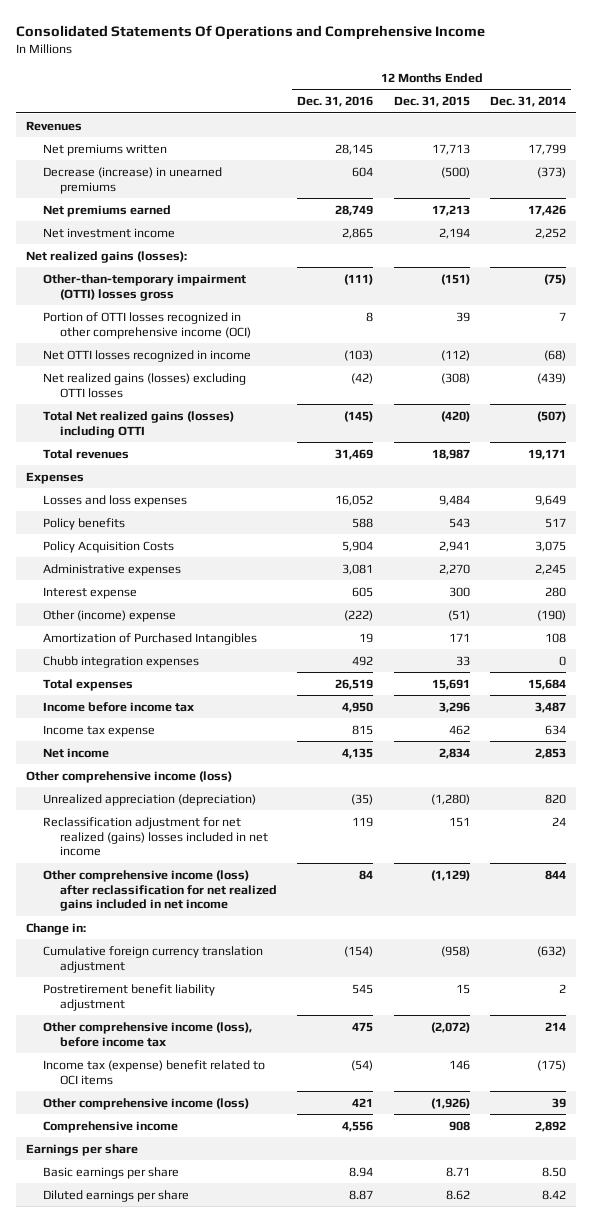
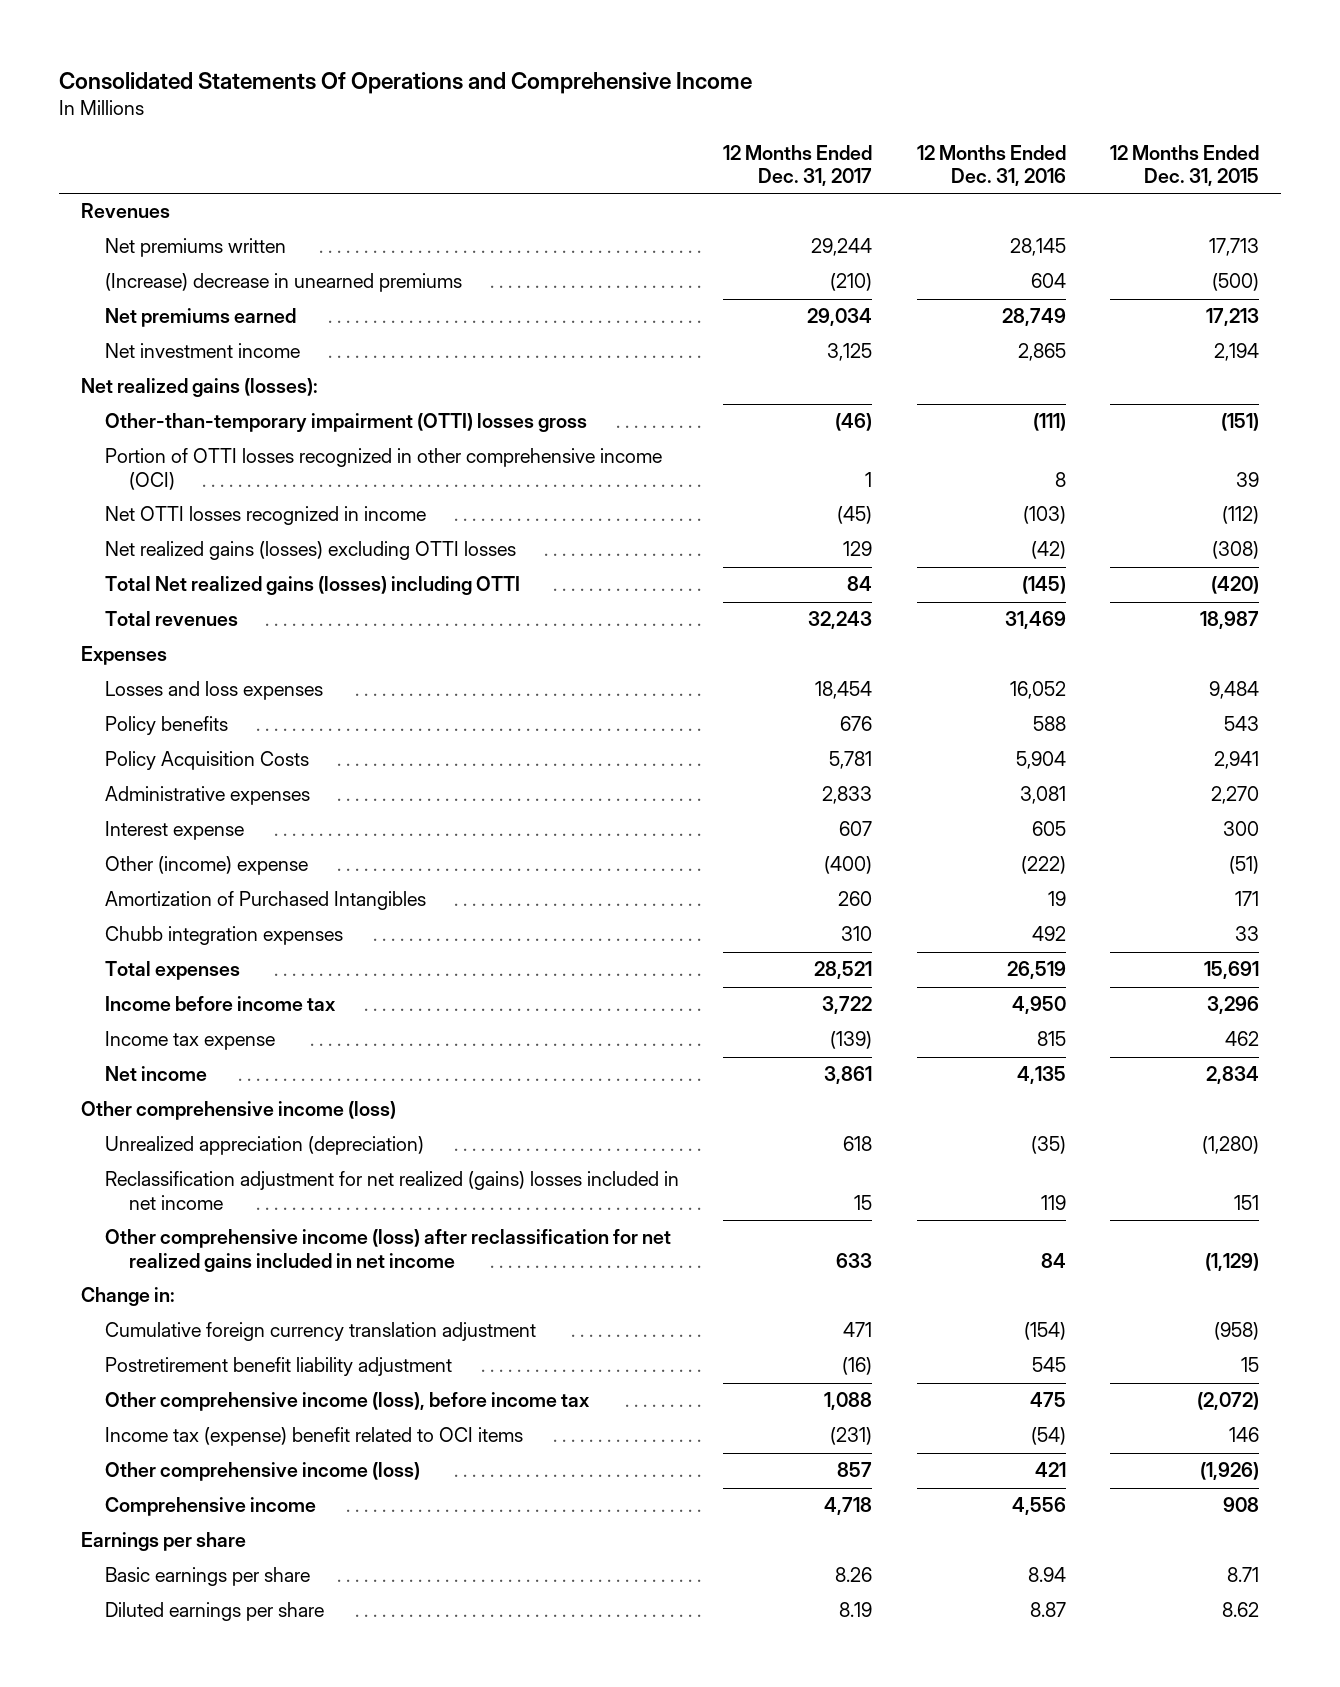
- | 12 Months Ended Dec. 31, 2016 | 12 Months Ended Dec. 31, 2015 | 12 Months Ended Dec. 31, 2014
+ | 12 Months Ended Dec. 31, 2017 | 12 Months Ended Dec. 31, 2016 | 12 Months Ended Dec. 31, 2015
- Decrease (increase) in unearned premiums | 604 | (500) | (373)
+ (Increase) decrease in unearned premiums | (210) | 604 | (500)

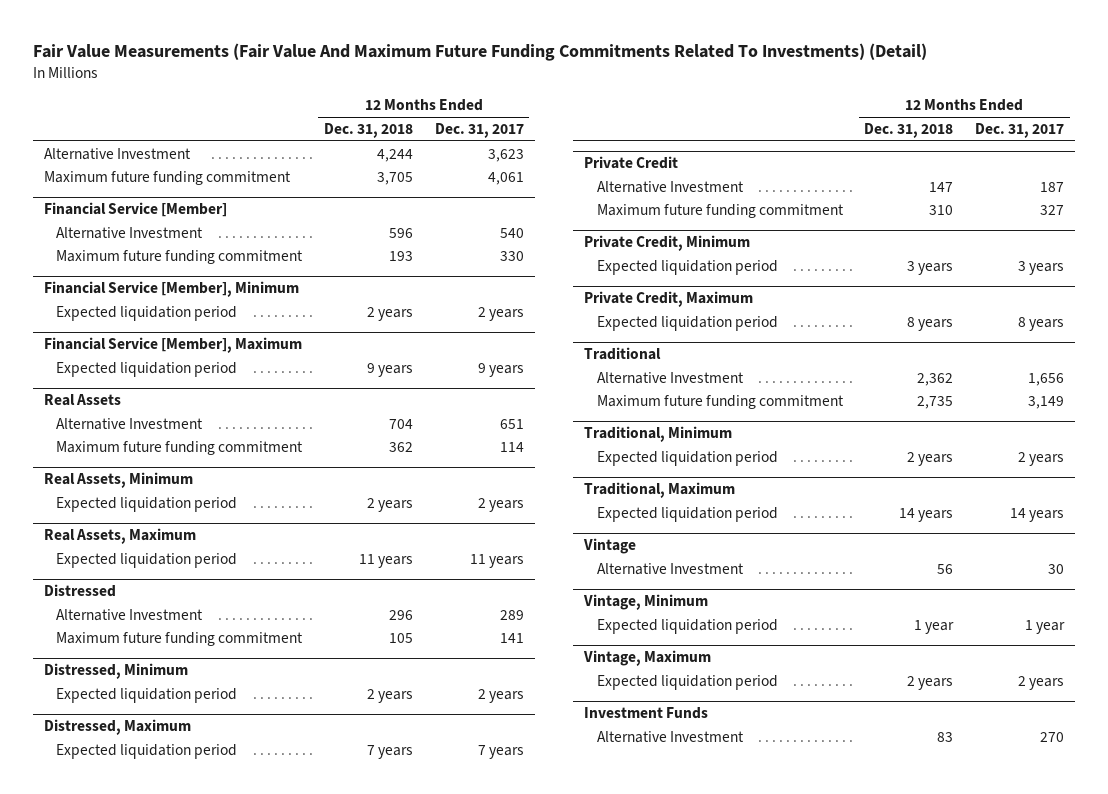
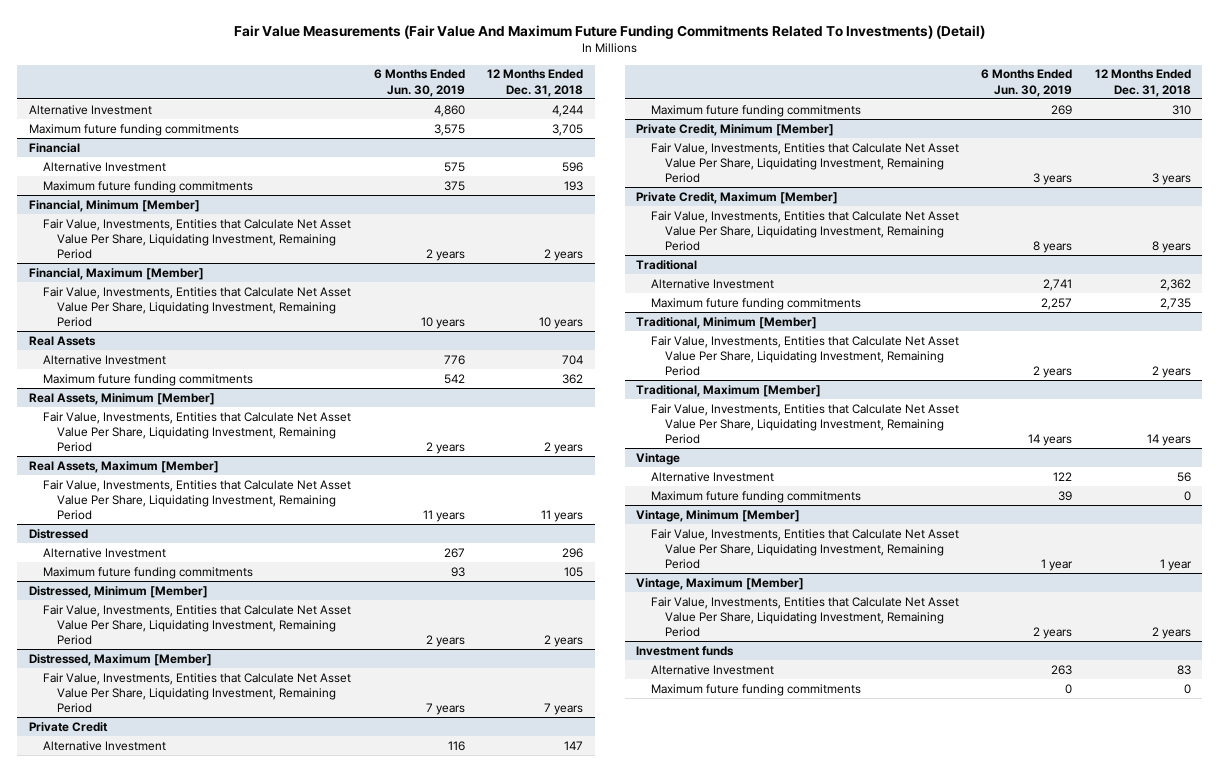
- | 12 Months Ended Dec. 31, 2018 | 12 Months Ended Dec. 31, 2017
+ | 6 Months Ended Jun. 30, 2019 | 12 Months Ended Dec. 31, 2018
- Maximum future funding commitment | 3,705 | 4,061
- Financial Service [Member]
+ Maximum future funding commitments | 3,575 | 3,705
+ Financial
- Maximum future funding commitment | 193 | 330
- Financial Service [Member], Minimum
- Expected liquidation period | 2 years | 2 years
- Financial Service [Member], Maximum
- Expected liquidation period | 9 years | 9 years
+ Maximum future funding commitments | 375 | 193
+ Financial, Minimum [Member]
+ Fair Value, Investments, Entities that Calculate Net Asset Value Per Share, Liquidating Investment, Remaining Period | 2 years | 2 years
+ Financial, Maximum [Member]
+ Fair Value, Investments, Entities that Calculate Net Asset Value Per Share, Liquidating Investment, Remaining Period | 10 years | 10 years
@ Real Assets
- Maximum future funding commitment | 362 | 114
- Real Assets, Minimum
- Expected liquidation period | 2 years | 2 years
- Real Assets, Maximum
- Expected liquidation period | 11 years | 11 years
@ Real Assets
+ Maximum future funding commitments | 542 | 362
+ Real Assets, Minimum [Member]
+ Fair Value, Investments, Entities that Calculate Net Asset Value Per Share, Liquidating Investment, Remaining Period | 2 years | 2 years
+ Real Assets, Maximum [Member]
+ Fair Value, Investments, Entities that Calculate Net Asset Value Per Share, Liquidating Investment, Remaining Period | 11 years | 11 years
@ Distressed
- Maximum future funding commitment | 105 | 141
- Distressed, Minimum
- Expected liquidation period | 2 years | 2 years
- Distressed, Maximum
- Expected liquidation period | 7 years | 7 years
@ Distressed
+ Maximum future funding commitments | 93 | 105
+ Distressed, Minimum [Member]
+ Fair Value, Investments, Entities that Calculate Net Asset Value Per Share, Liquidating Investment, Remaining Period | 2 years | 2 years
+ Distressed, Maximum [Member]
+ Fair Value, Investments, Entities that Calculate Net Asset Value Per Share, Liquidating Investment, Remaining Period | 7 years | 7 years
@ Private Credit
- Maximum future funding commitment | 310 | 327
- Private Credit, Minimum
- Expected liquidation period | 3 years | 3 years
- Private Credit, Maximum
- Expected liquidation period | 8 years | 8 years
@ Private Credit
+ Maximum future funding commitments | 269 | 310
+ Private Credit, Minimum [Member]
+ Fair Value, Investments, Entities that Calculate Net Asset Value Per Share, Liquidating Investment, Remaining Period | 3 years | 3 years
+ Private Credit, Maximum [Member]
+ Fair Value, Investments, Entities that Calculate Net Asset Value Per Share, Liquidating Investment, Remaining Period | 8 years | 8 years
@ Traditional
- Maximum future funding commitment | 2,735 | 3,149
- Traditional, Minimum
- Expected liquidation period | 2 years | 2 years
- Traditional, Maximum
- Expected liquidation period | 14 years | 14 years
@ Traditional
+ Maximum future funding commitments | 2,257 | 2,735
+ Traditional, Minimum [Member]
+ Fair Value, Investments, Entities that Calculate Net Asset Value Per Share, Liquidating Investment, Remaining Period | 2 years | 2 years
+ Traditional, Maximum [Member]
+ Fair Value, Investments, Entities that Calculate Net Asset Value Per Share, Liquidating Investment, Remaining Period | 14 years | 14 years
- Vintage, Minimum
- Expected liquidation period | 1 year | 1 year
- Vintage, Maximum
- Expected liquidation period | 2 years | 2 years
- Investment Funds
@ Vintage
+ Maximum future funding commitments | 39 | 0
+ Vintage, Minimum [Member]
+ Fair Value, Investments, Entities that Calculate Net Asset Value Per Share, Liquidating Investment, Remaining Period | 1 year | 1 year
+ Vintage, Maximum [Member]
+ Fair Value, Investments, Entities that Calculate Net Asset Value Per Share, Liquidating Investment, Remaining Period | 2 years | 2 years
+ Investment funds
+ Maximum future funding commitments | 0 | 0

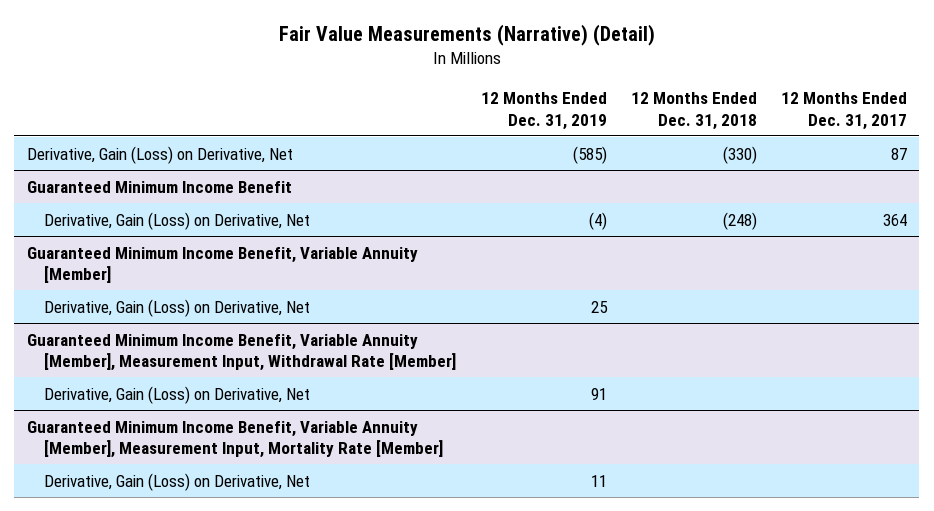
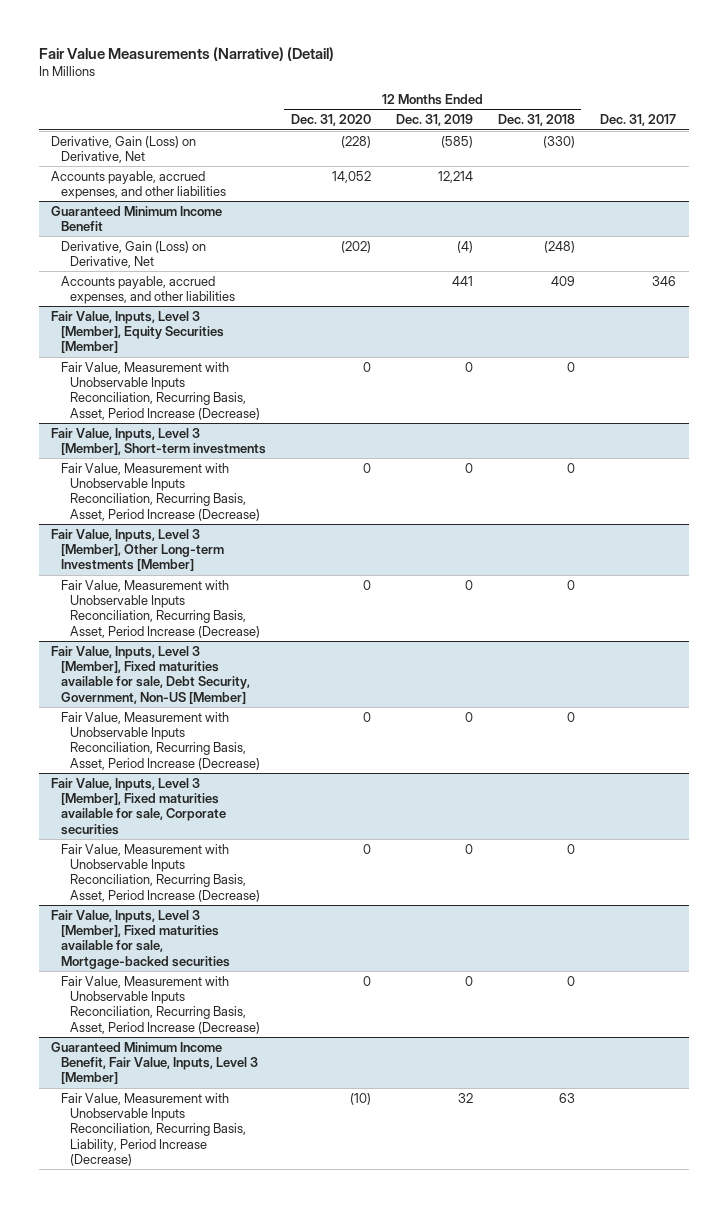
- | 12 Months Ended Dec. 31, 2019 | 12 Months Ended Dec. 31, 2018 | 12 Months Ended Dec. 31, 2017
+ | 12 Months Ended Dec. 31, 2020 | 12 Months Ended Dec. 31, 2019 | 12 Months Ended Dec. 31, 2018 | Dec. 31, 2017
+ Accounts payable, accrued expenses, and other liabilities | 14,052 | 12,214 | |
- Guaranteed Minimum Income Benefit, Variable Annuity [Member]
- Derivative, Gain (Loss) on Derivative, Net | 25 | |
- Guaranteed Minimum Income Benefit, Variable Annuity [Member], Measurement Input, Withdrawal Rate [Member]
- Derivative, Gain (Loss) on Derivative, Net | 91 | |
- Guaranteed Minimum Income Benefit, Variable Annuity [Member], Measurement Input, Mortality Rate [Member]
- Derivative, Gain (Loss) on Derivative, Net | 11 | |
@ Guaranteed Minimum Income Benefit
+ Accounts payable, accrued expenses, and other liabilities | | 441 | 409 | 346
+ Fair Value, Inputs, Level 3 [Member], Equity Securities [Member]
+ Fair Value, Measurement with Unobservable Inputs Reconciliation, Recurring Basis, Asset, Period Increase (Decrease) | 0 | 0 | 0 |
+ Fair Value, Inputs, Level 3 [Member], Short-term investments
+ Fair Value, Measurement with Unobservable Inputs Reconciliation, Recurring Basis, Asset, Period Increase (Decrease) | 0 | 0 | 0 |
+ Fair Value, Inputs, Level 3 [Member], Other Long-term Investments [Member]
+ Fair Value, Measurement with Unobservable Inputs Reconciliation, Recurring Basis, Asset, Period Increase (Decrease) | 0 | 0 | 0 |
+ Fair Value, Inputs, Level 3 [Member], Fixed maturities available for sale, Debt Security, Government, Non-US [Member]
+ Fair Value, Measurement with Unobservable Inputs Reconciliation, Recurring Basis, Asset, Period Increase (Decrease) | 0 | 0 | 0 |
+ Fair Value, Inputs, Level 3 [Member], Fixed maturities available for sale, Corporate securities
+ Fair Value, Measurement with Unobservable Inputs Reconciliation, Recurring Basis, Asset, Period Increase (Decrease) | 0 | 0 | 0 |
+ Fair Value, Inputs, Level 3 [Member], Fixed maturities available for sale, Mortgage-backed securities
+ Fair Value, Measurement with Unobservable Inputs Reconciliation, Recurring Basis, Asset, Period Increase (Decrease) | 0 | 0 | 0 |
+ Guaranteed Minimum Income Benefit, Fair Value, Inputs, Level 3 [Member]
+ Fair Value, Measurement with Unobservable Inputs Reconciliation, Recurring Basis, Liability, Period Increase (Decrease) | (10) | 32 | 63 |

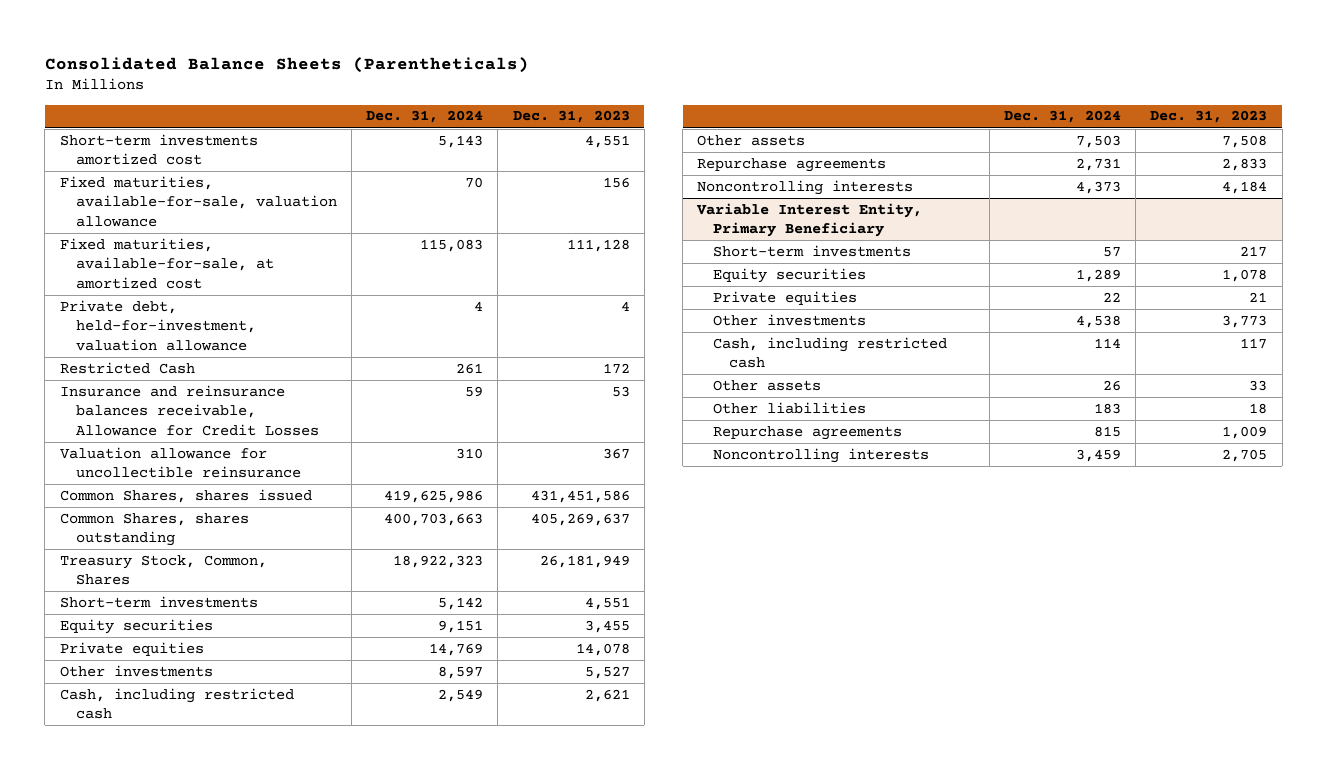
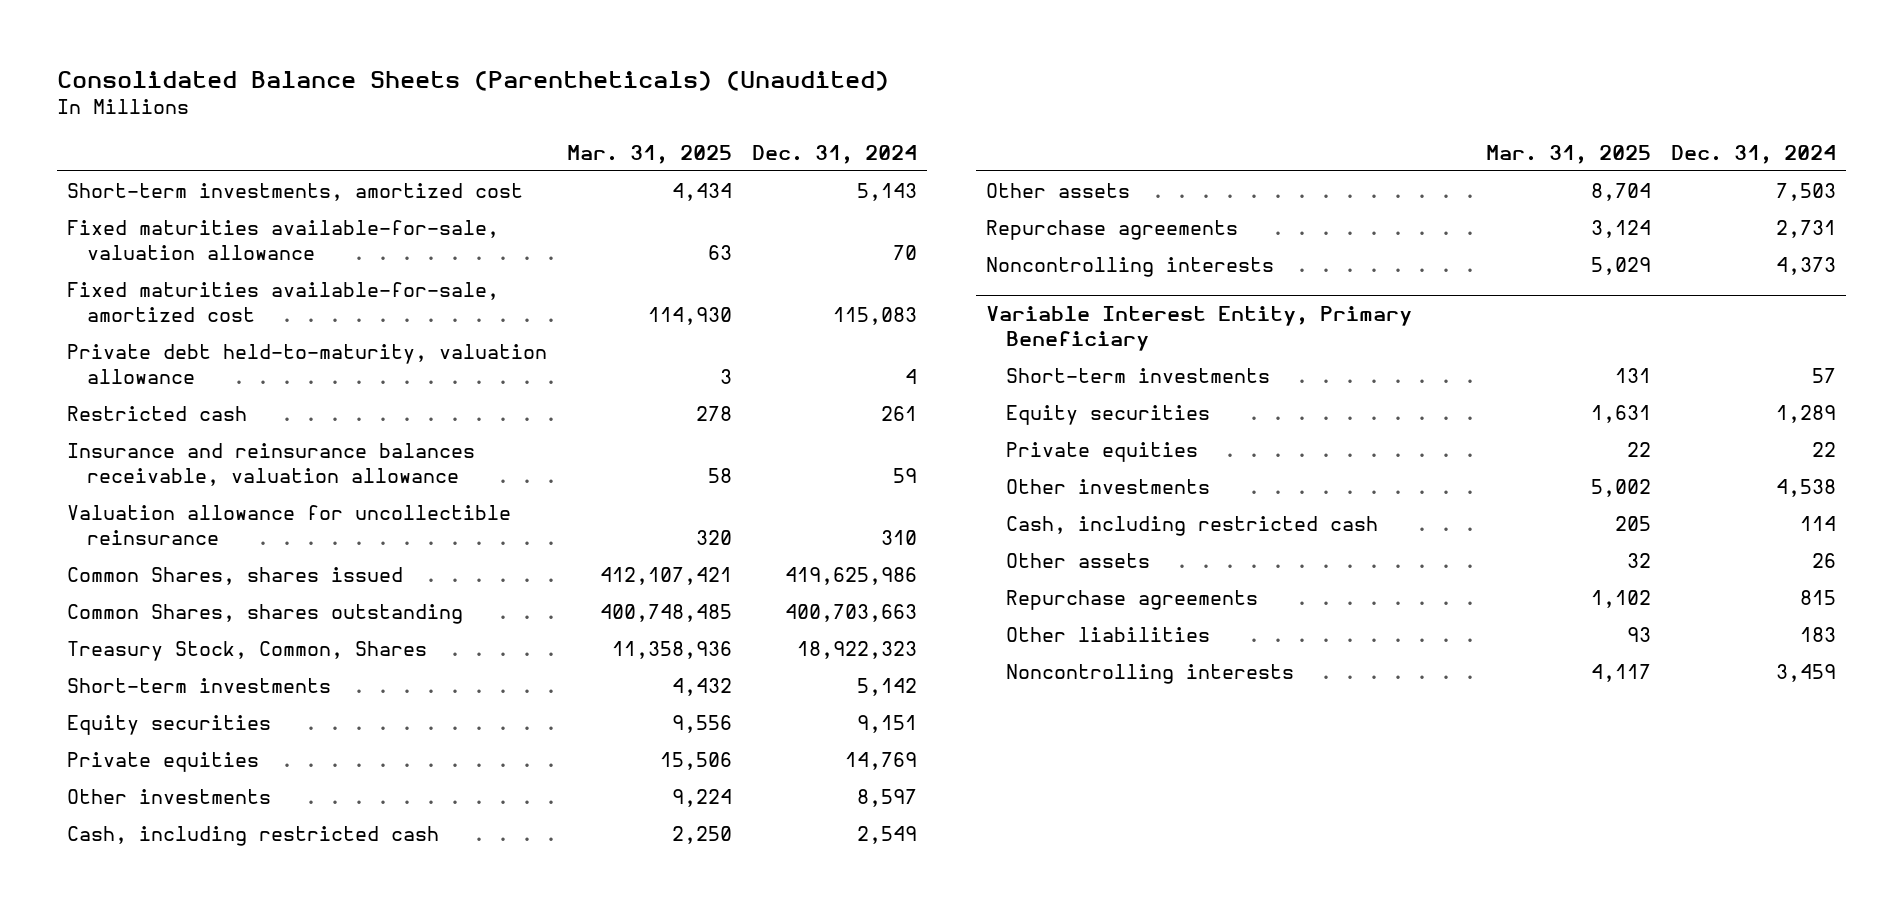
- Consolidated Balance Sheets (Parentheticals)
+ Consolidated Balance Sheets (Parentheticals) (Unaudited)
- | Dec. 31, 2024 | Dec. 31, 2023
+ | Mar. 31, 2025 | Dec. 31, 2024
- Short-term investments amortized cost | 5,143 | 4,551
- Fixed maturities, available-for-sale, valuation allowance | 70 | 156
- Fixed maturities, available-for-sale, at amortized cost | 115,083 | 111,128
- Private debt, held-for-investment, valuation allowance | 4 | 4
- Restricted Cash | 261 | 172
- Insurance and reinsurance balances receivable, Allowance for Credit Losses | 59 | 53
+ Short-term investments, amortized cost | 4,434 | 5,143
+ Fixed maturities available-for-sale, valuation allowance | 63 | 70
+ Fixed maturities available-for-sale, amortized cost | 114,930 | 115,083
+ Private debt held-to-maturity, valuation allowance | 3 | 4
+ Restricted cash | 278 | 261
+ Insurance and reinsurance balances receivable, valuation allowance | 58 | 59
@ Variable Interest Entity, Primary Beneficiary
moved down: Other liabilities | 93 | 183

